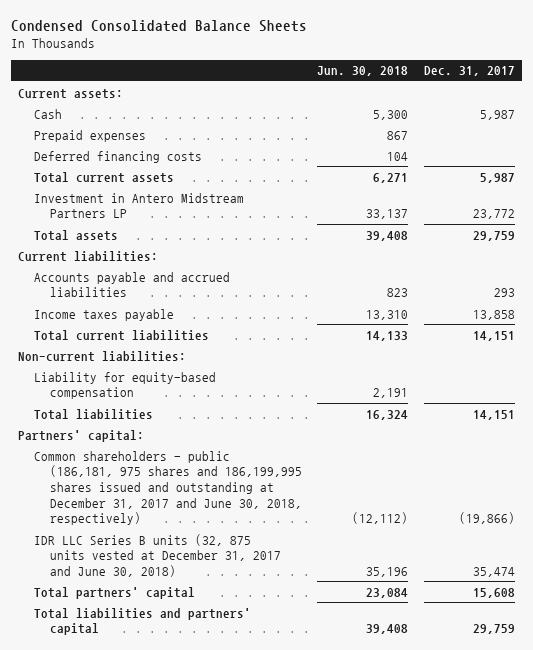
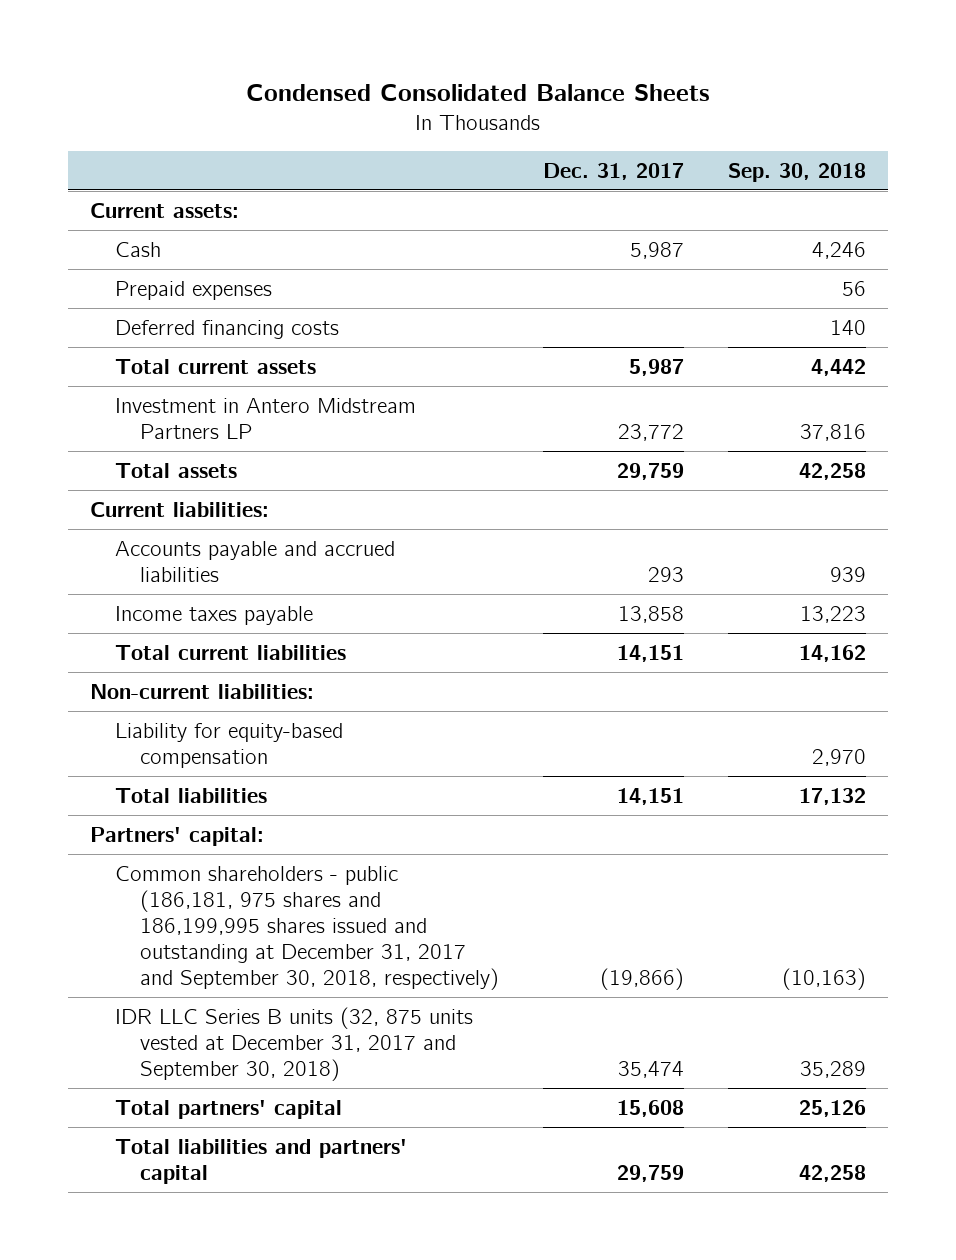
- | Jun. 30, 2018 | Dec. 31, 2017
+ | Dec. 31, 2017 | Sep. 30, 2018
- Common shareholders - public (186,181, 975 shares and 186,199,995 shares issued and outstanding at December 31, 2017 and June 30, 2018, respectively) | (12,112) | (19,866)
- IDR LLC Series B units (32, 875 units vested at December 31, 2017 and June 30, 2018) | 35,196 | 35,474
+ Common shareholders - public (186,181, 975 shares and 186,199,995 shares issued and outstanding at December 31, 2017 and September 30, 2018, respectively) | (19,866) | (10,163)
+ IDR LLC Series B units (32, 875 units vested at December 31, 2017 and September 30, 2018) | 35,474 | 35,289

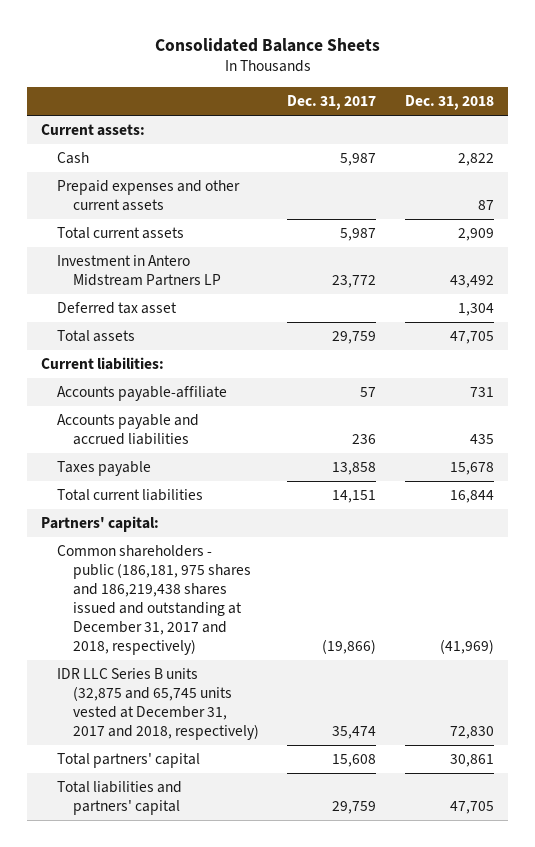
- Condensed Consolidated Balance Sheets
+ Consolidated Balance Sheets
- | Dec. 31, 2017 | Sep. 30, 2018
+ | Dec. 31, 2017 | Dec. 31, 2018
- Prepaid expenses | | 56
- Deferred financing costs | | 140
+ Prepaid expenses and other current assets | | 87
+ Deferred tax asset | | 1,304
- Accounts payable and accrued liabilities | 293 | 939
- Income taxes payable | 13,858 | 13,223
+ Accounts payable-affiliate | 57 | 731
+ Accounts payable and accrued liabilities | 236 | 435
+ Taxes payable | 13,858 | 15,678
- Non-current liabilities:
- Liability for equity-based compensation | | 2,970
- Total liabilities | 14,151 | 17,132
- Common shareholders - public (186,181, 975 shares and 186,199,995 shares issued and outstanding at December 31, 2017 and September 30, 2018, respectively) | (19,866) | (10,163)
- IDR LLC Series B units (32, 875 units vested at December 31, 2017 and September 30, 2018) | 35,474 | 35,289
+ Common shareholders - public (186,181, 975 shares and 186,219,438 shares issued and outstanding at December 31, 2017 and 2018, respectively) | (19,866) | (41,969)
+ IDR LLC Series B units (32,875 and 65,745 units vested at December 31, 2017 and 2018, respectively) | 35,474 | 72,830

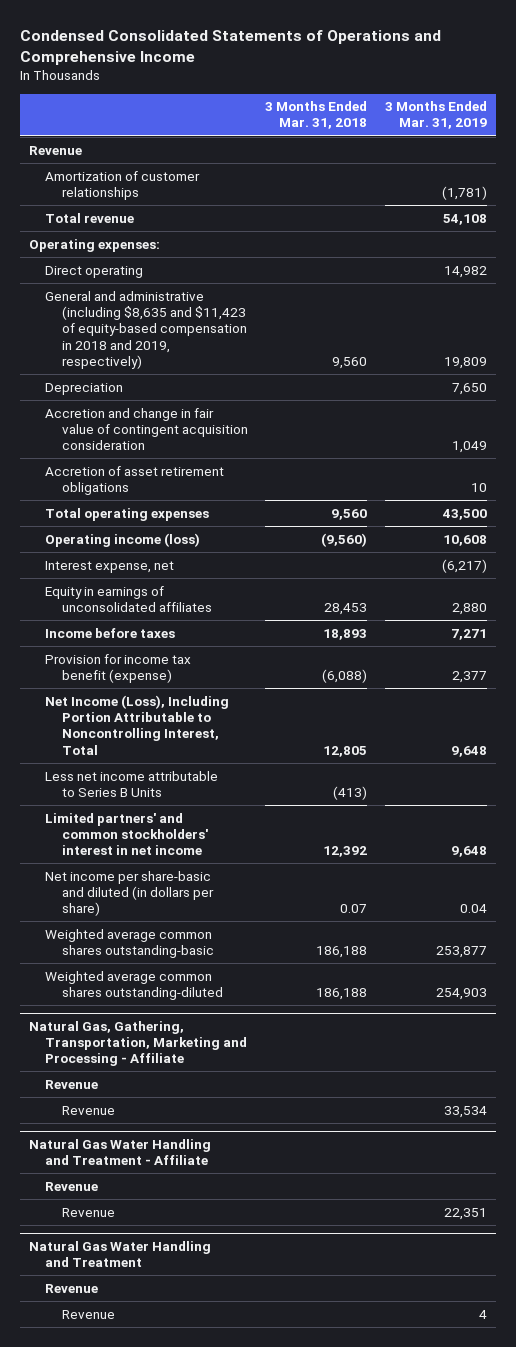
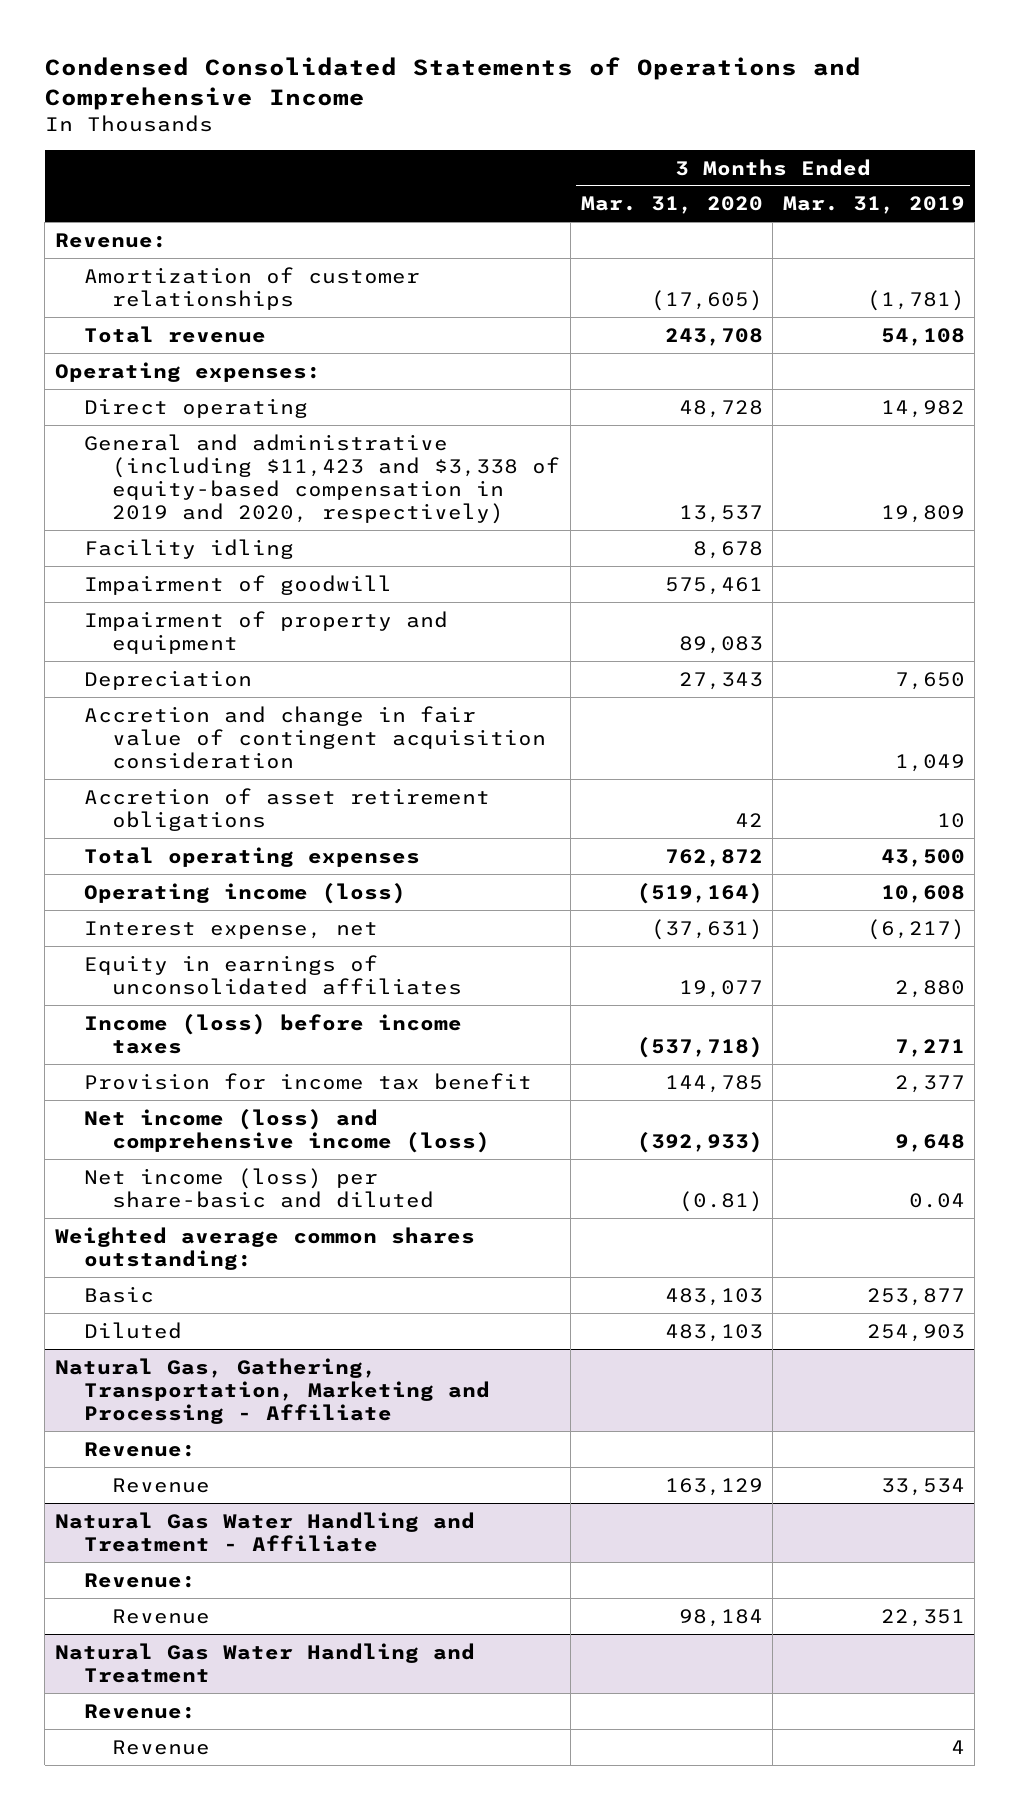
- | 3 Months Ended Mar. 31, 2018 | 3 Months Ended Mar. 31, 2019
+ | 3 Months Ended Mar. 31, 2020 | 3 Months Ended Mar. 31, 2019
- Revenue
+ Revenue:
- General and administrative (including $8,635 and $11,423 of equity-based compensation in 2018 and 2019, respectively) | 9,560 | 19,809
+ General and administrative (including $11,423 and $3,338 of equity-based compensation in 2019 and 2020, respectively) | 13,537 | 19,809
+ Facility idling | 8,678 |
+ Impairment of goodwill | 575,461 |
+ Impairment of property and equipment | 89,083 |
- Income before taxes | 18,893 | 7,271
- Provision for income tax benefit (expense) | (6,088) | 2,377
- Net Income (Loss), Including Portion Attributable to Noncontrolling Interest, Total | 12,805 | 9,648
- Less net income attributable to Series B Units | (413) |
- Limited partners' and common stockholders' interest in net income | 12,392 | 9,648
- Net income per share-basic and diluted (in dollars per share) | 0.07 | 0.04
- Weighted average common shares outstanding-basic | 186,188 | 253,877
- Weighted average common shares outstanding-diluted | 186,188 | 254,903
+ Income (loss) before income taxes | (537,718) | 7,271
+ Provision for income tax benefit | 144,785 | 2,377
+ Net income (loss) and comprehensive income (loss) | (392,933) | 9,648
+ Net income (loss) per share-basic and diluted | (0.81) | 0.04
+ Weighted average common shares outstanding:
+ Basic | 483,103 | 253,877
+ Diluted | 483,103 | 254,903
@ Natural Gas, Gathering, Transportation, Marketing and Processing - Affiliate
- Revenue
+ Revenue:
@ Natural Gas Water Handling and Treatment - Affiliate
- Revenue
+ Revenue:
@ Natural Gas Water Handling and Treatment
- Revenue
+ Revenue:

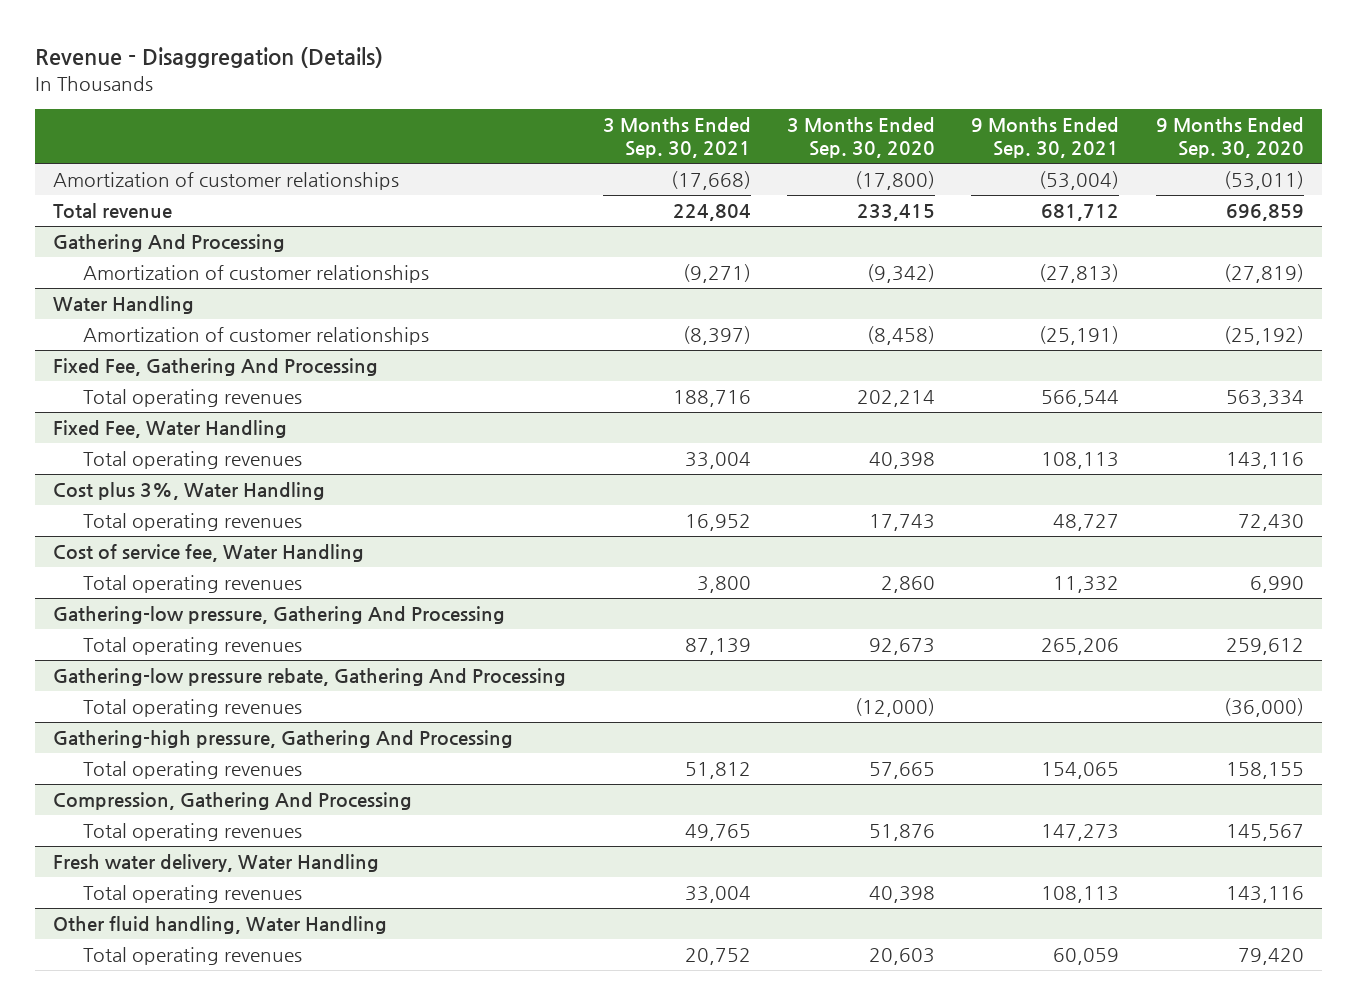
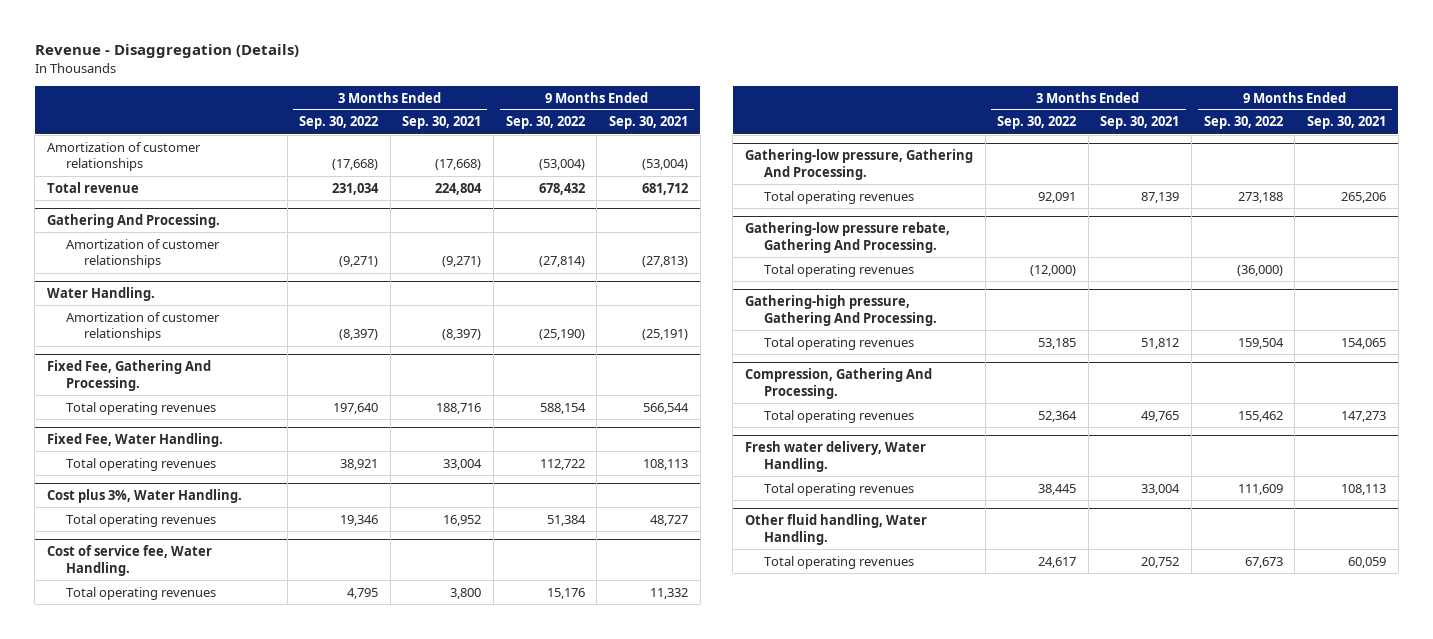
- | 3 Months Ended Sep. 30, 2021 | 3 Months Ended Sep. 30, 2020 | 9 Months Ended Sep. 30, 2021 | 9 Months Ended Sep. 30, 2020
+ | 3 Months Ended Sep. 30, 2022 | 3 Months Ended Sep. 30, 2021 | 9 Months Ended Sep. 30, 2022 | 9 Months Ended Sep. 30, 2021
- Gathering And Processing
+ Gathering And Processing.
- Water Handling
+ Water Handling.
- Fixed Fee, Gathering And Processing
+ Fixed Fee, Gathering And Processing.
- Fixed Fee, Water Handling
+ Fixed Fee, Water Handling.
- Cost plus 3%, Water Handling
+ Cost plus 3%, Water Handling.
- Cost of service fee, Water Handling
+ Cost of service fee, Water Handling.
- Gathering-low pressure, Gathering And Processing
+ Gathering-low pressure, Gathering And Processing.
- Gathering-low pressure rebate, Gathering And Processing
+ Gathering-low pressure rebate, Gathering And Processing.
- Gathering-high pressure, Gathering And Processing
+ Gathering-high pressure, Gathering And Processing.
- Compression, Gathering And Processing
+ Compression, Gathering And Processing.
- Fresh water delivery, Water Handling
+ Fresh water delivery, Water Handling.
- Other fluid handling, Water Handling
+ Other fluid handling, Water Handling.

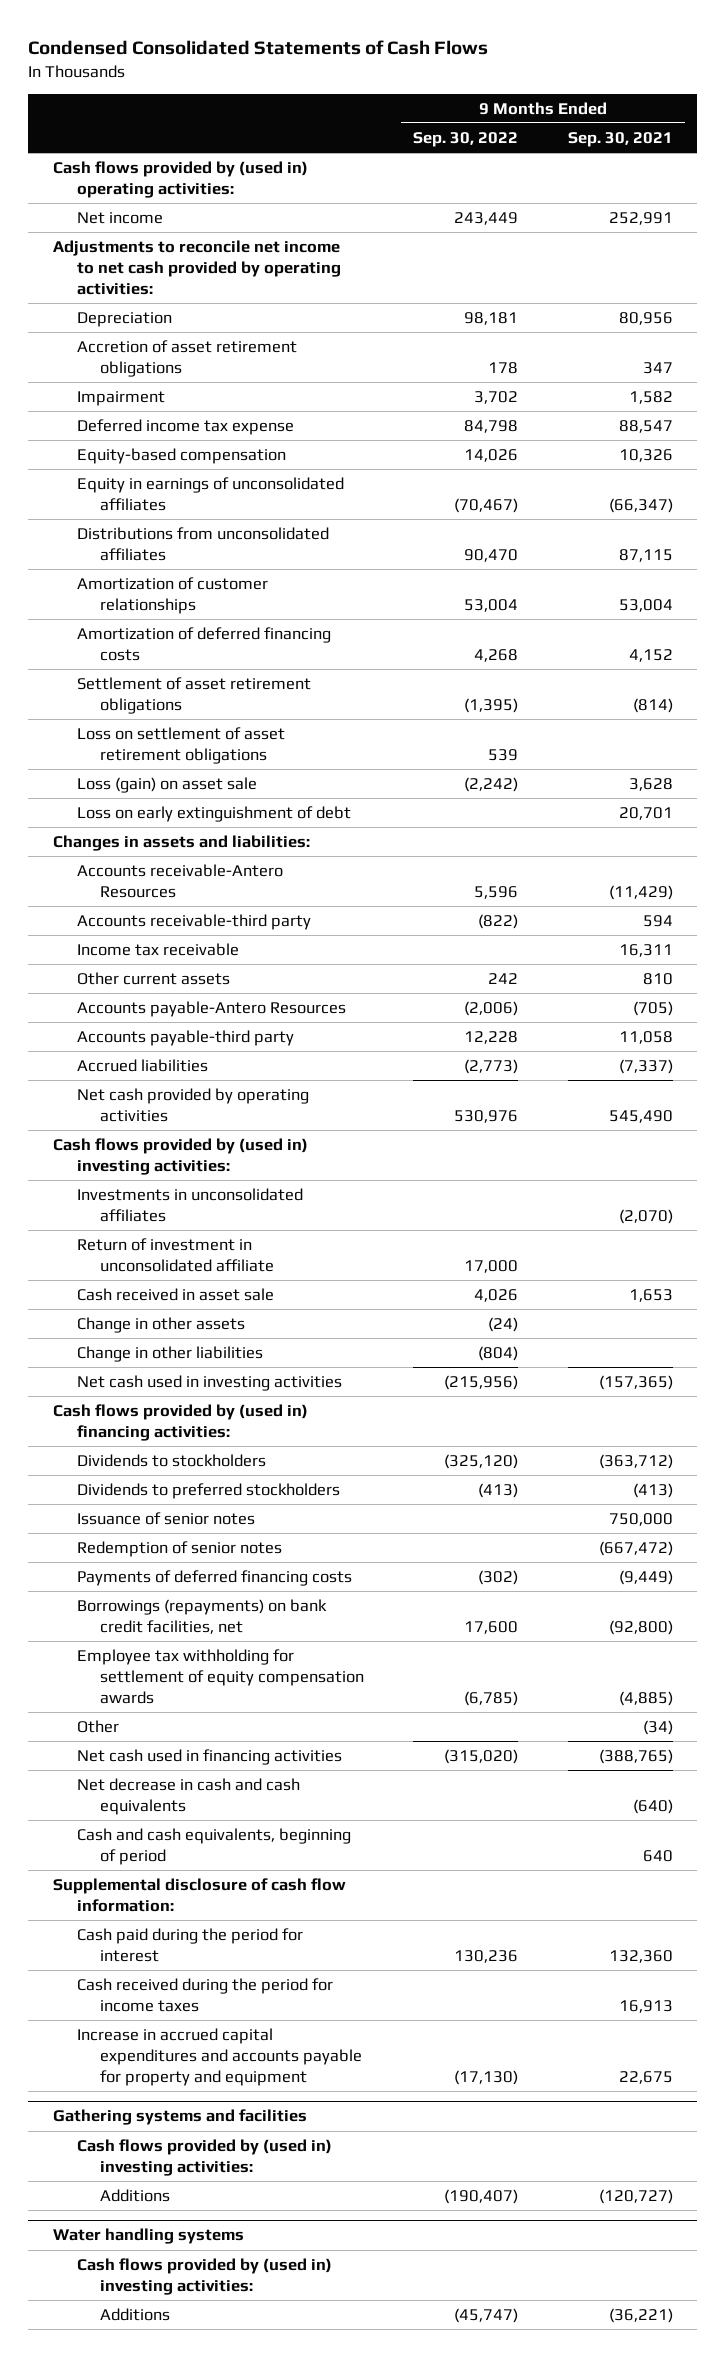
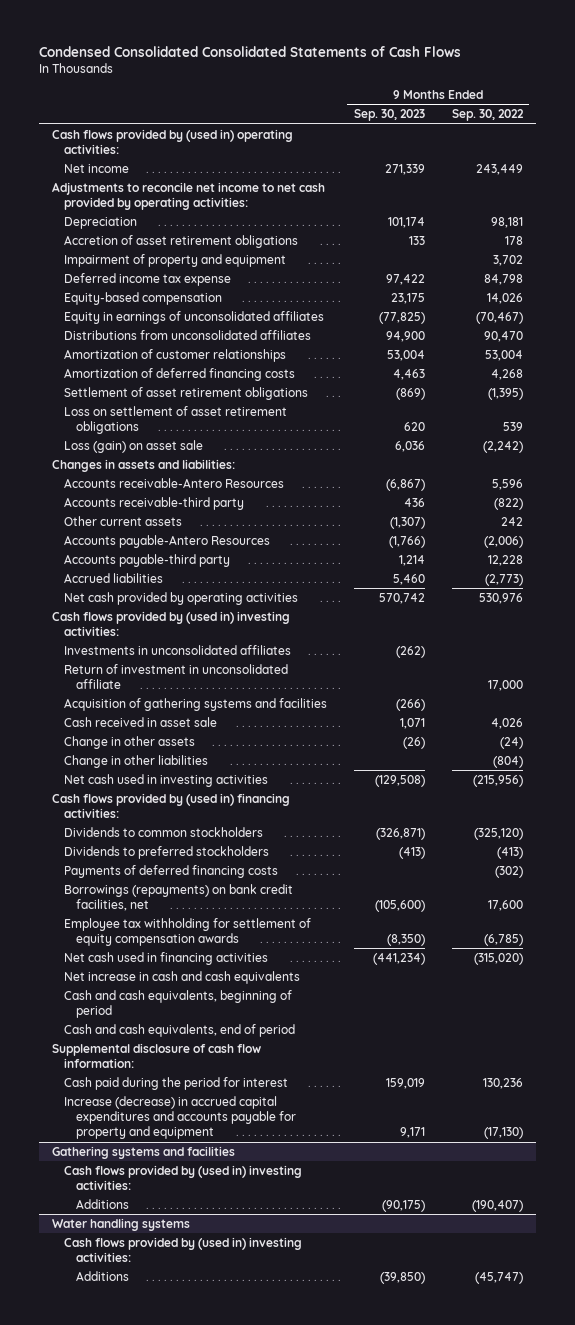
- Condensed Consolidated Statements of Cash Flows
+ Condensed Consolidated Consolidated Statements of Cash Flows
- | 9 Months Ended Sep. 30, 2022 | 9 Months Ended Sep. 30, 2021
+ | 9 Months Ended Sep. 30, 2023 | 9 Months Ended Sep. 30, 2022
- Impairment | 3,702 | 1,582
+ Impairment of property and equipment | | 3,702
- Loss on early extinguishment of debt | | 20,701
- Income tax receivable | | 16,311
+ Acquisition of gathering systems and facilities | (266) |
- Dividends to stockholders | (325,120) | (363,712)
+ Dividends to common stockholders | (326,871) | (325,120)
- Issuance of senior notes | | 750,000
- Redemption of senior notes | | (667,472)
- Other | | (34)
- Net decrease in cash and cash equivalents | | (640)
+ Net increase in cash and cash equivalents
+ Cash and cash equivalents, end of period
- Cash received during the period for income taxes | | 16,913
- Increase in accrued capital expenditures and accounts payable for property and equipment | (17,130) | 22,675
+ Increase (decrease) in accrued capital expenditures and accounts payable for property and equipment | 9,171 | (17,130)

